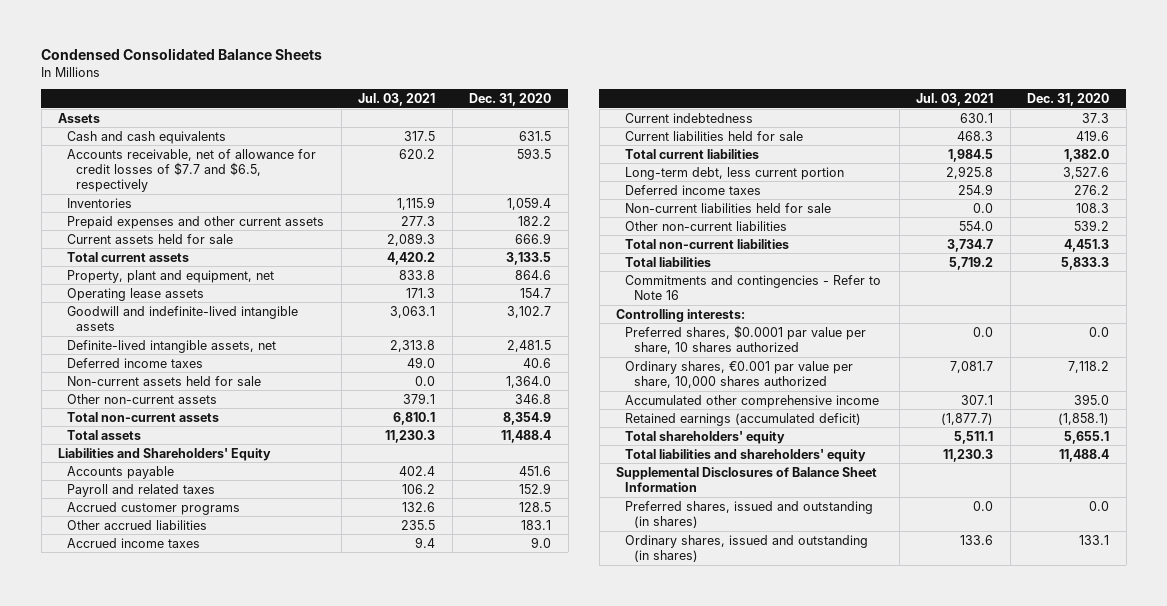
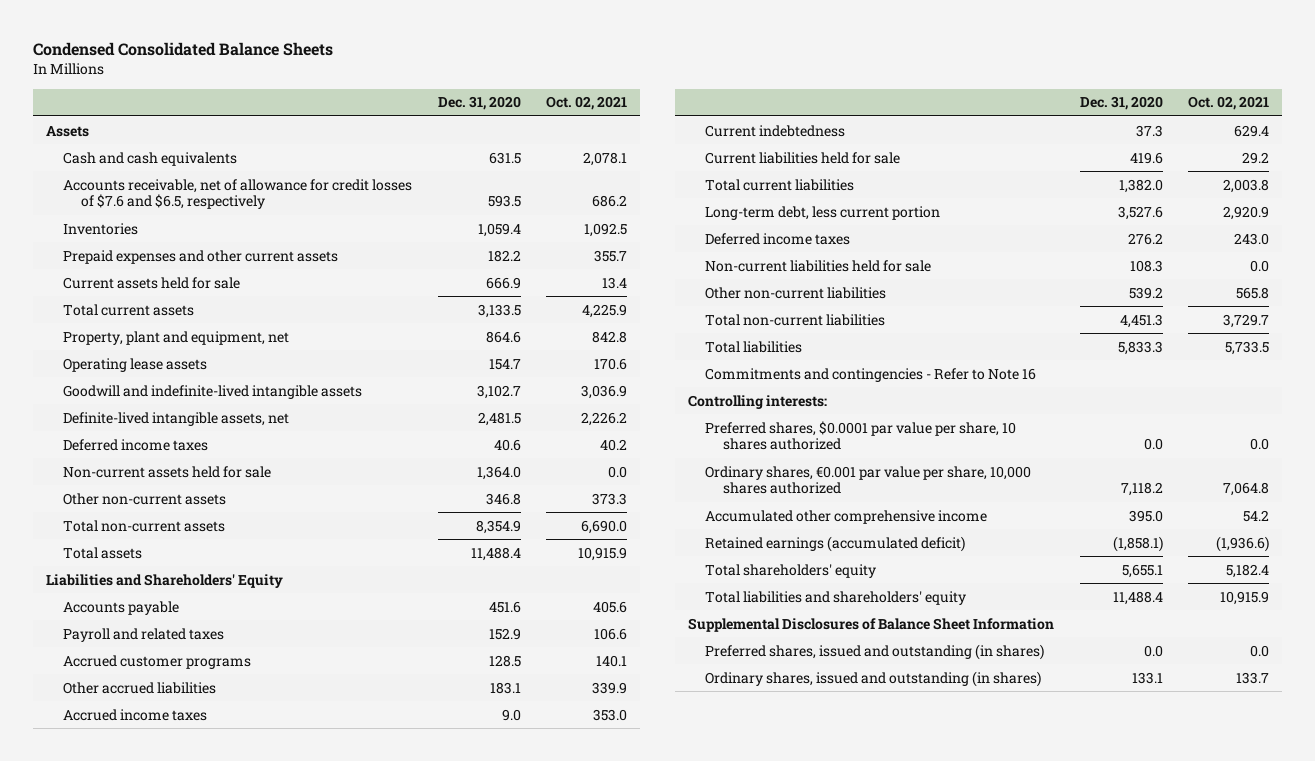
- | Jul. 03, 2021 | Dec. 31, 2020
+ | Dec. 31, 2020 | Oct. 02, 2021
- Accounts receivable, net of allowance for credit losses of $7.7 and $6.5, respectively | 620.2 | 593.5
+ Accounts receivable, net of allowance for credit losses of $7.6 and $6.5, respectively | 593.5 | 686.2

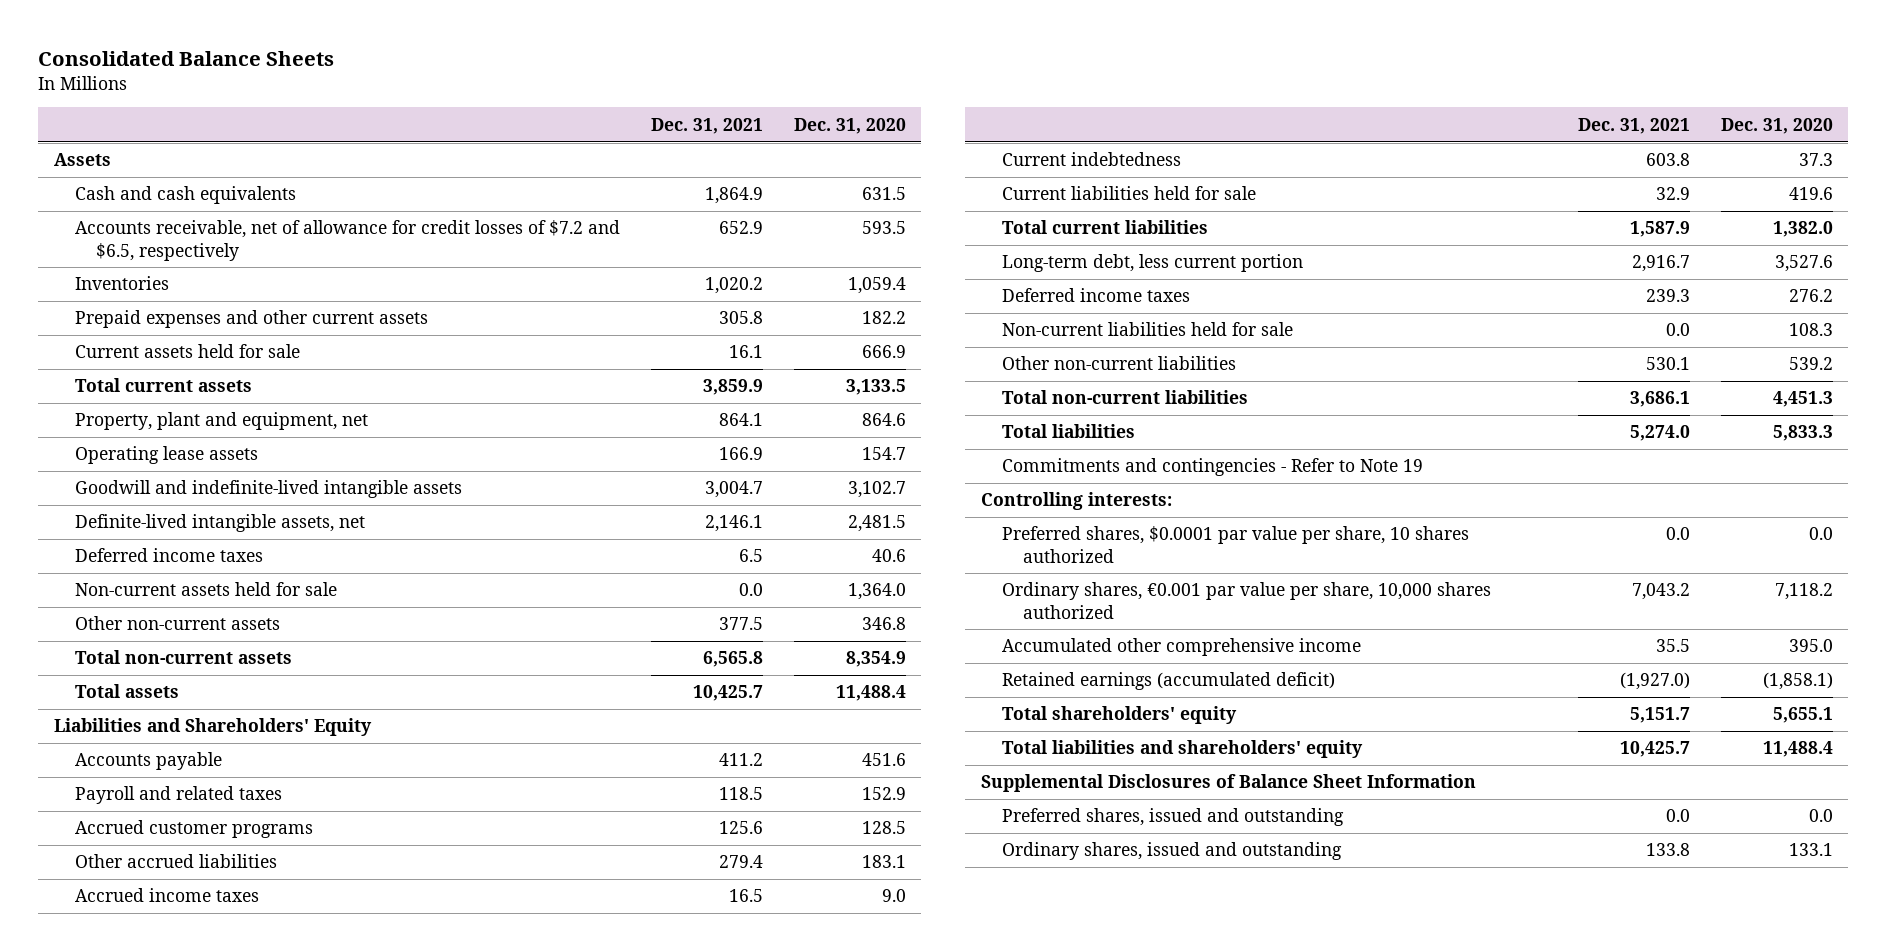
- Condensed Consolidated Balance Sheets
+ Consolidated Balance Sheets
- | Dec. 31, 2020 | Oct. 02, 2021
+ | Dec. 31, 2021 | Dec. 31, 2020
- Accounts receivable, net of allowance for credit losses of $7.6 and $6.5, respectively | 593.5 | 686.2
+ Accounts receivable, net of allowance for credit losses of $7.2 and $6.5, respectively | 652.9 | 593.5
- Commitments and contingencies - Refer to Note 16
+ Commitments and contingencies - Refer to Note 19
- Preferred shares, issued and outstanding (in shares) | 0.0 | 0.0
- Ordinary shares, issued and outstanding (in shares) | 133.1 | 133.7
+ Preferred shares, issued and outstanding | 0.0 | 0.0
+ Ordinary shares, issued and outstanding | 133.8 | 133.1

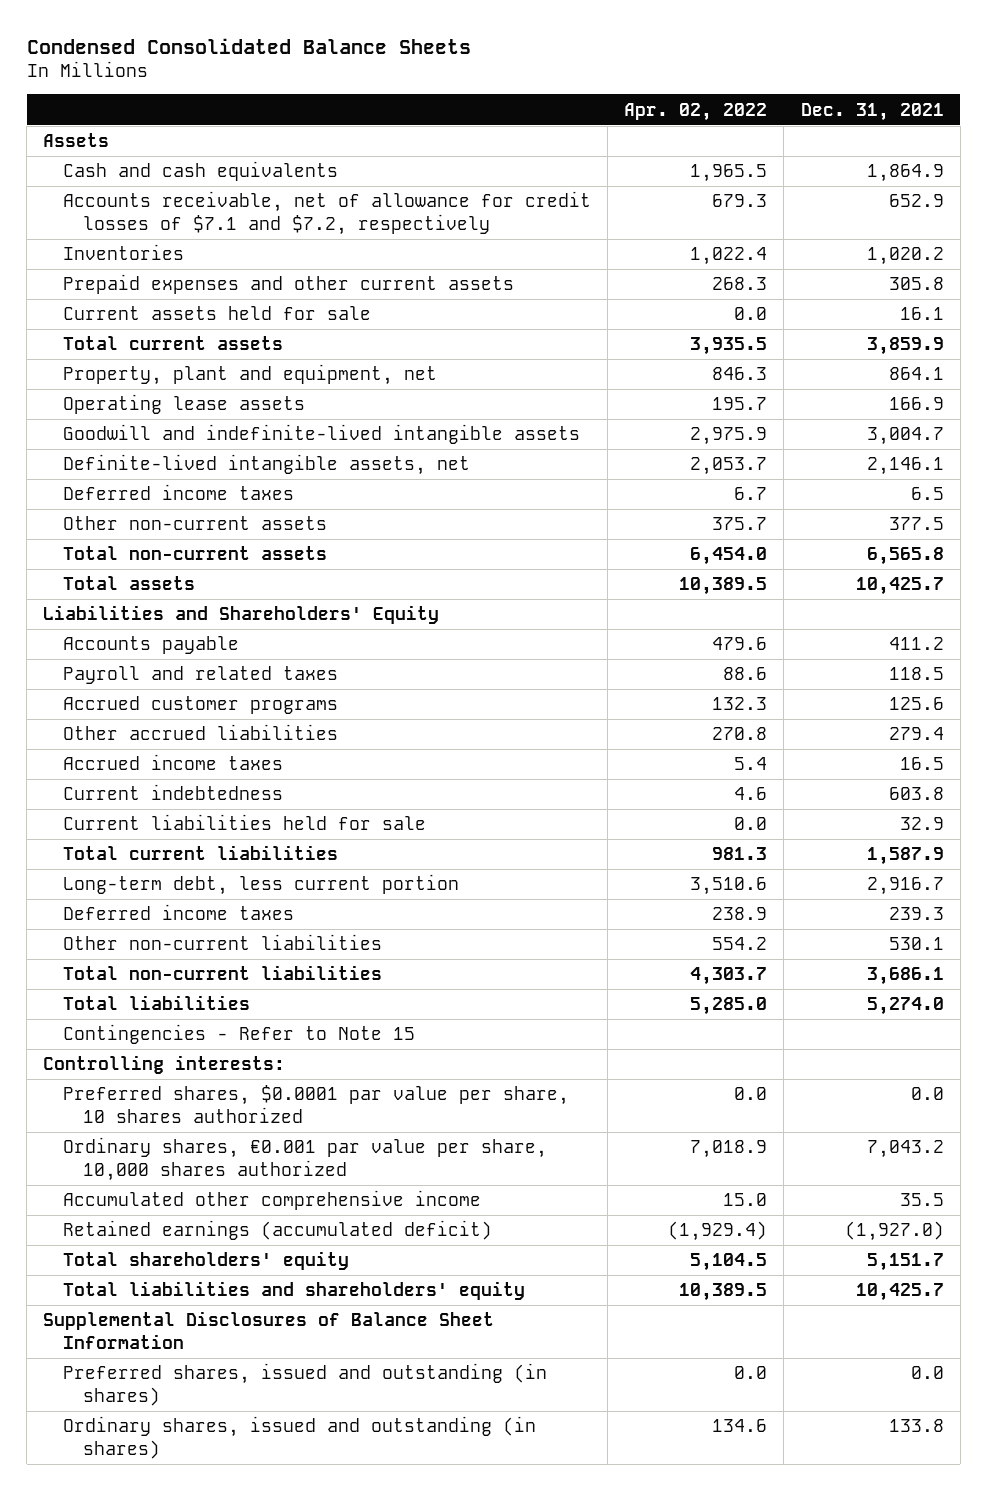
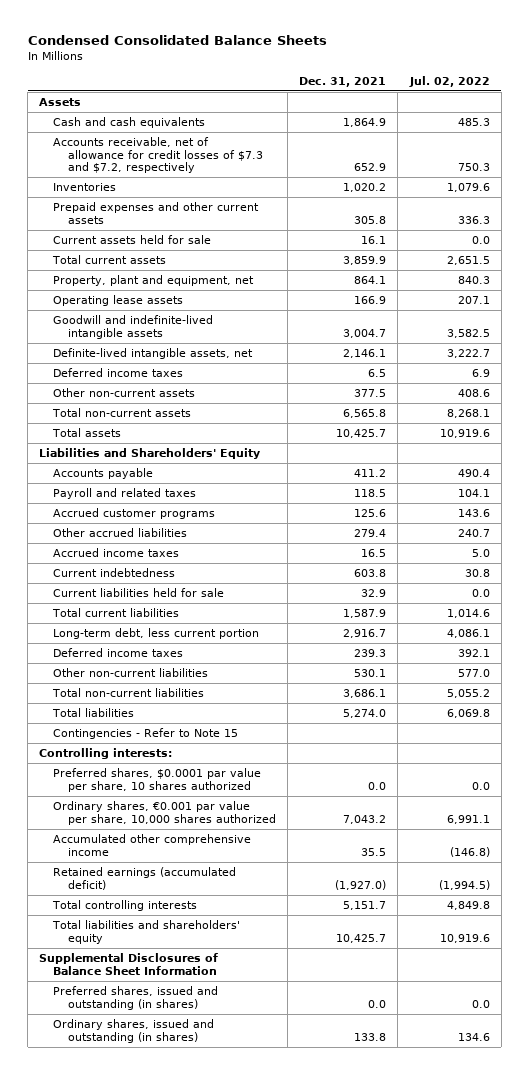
- | Apr. 02, 2022 | Dec. 31, 2021
+ | Dec. 31, 2021 | Jul. 02, 2022
- Accounts receivable, net of allowance for credit losses of $7.1 and $7.2, respectively | 679.3 | 652.9
+ Accounts receivable, net of allowance for credit losses of $7.3 and $7.2, respectively | 652.9 | 750.3
- Total shareholders' equity | 5,104.5 | 5,151.7
+ Total controlling interests | 5,151.7 | 4,849.8

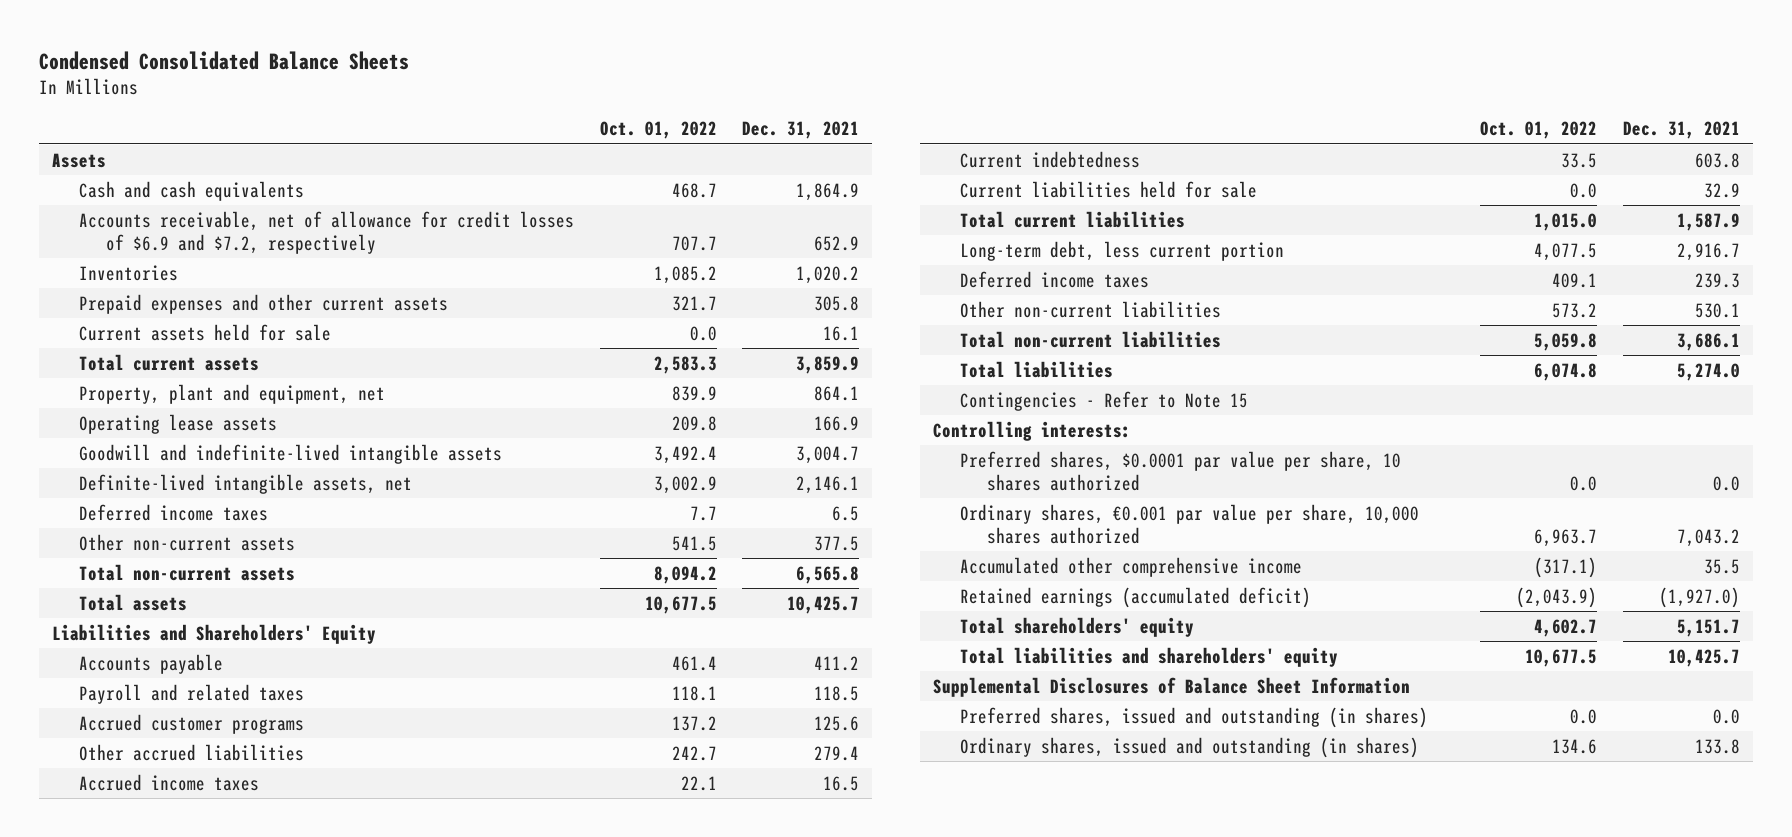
- | Dec. 31, 2021 | Jul. 02, 2022
+ | Oct. 01, 2022 | Dec. 31, 2021
- Accounts receivable, net of allowance for credit losses of $7.3 and $7.2, respectively | 652.9 | 750.3
+ Accounts receivable, net of allowance for credit losses of $6.9 and $7.2, respectively | 707.7 | 652.9
- Total controlling interests | 5,151.7 | 4,849.8
+ Total shareholders' equity | 4,602.7 | 5,151.7

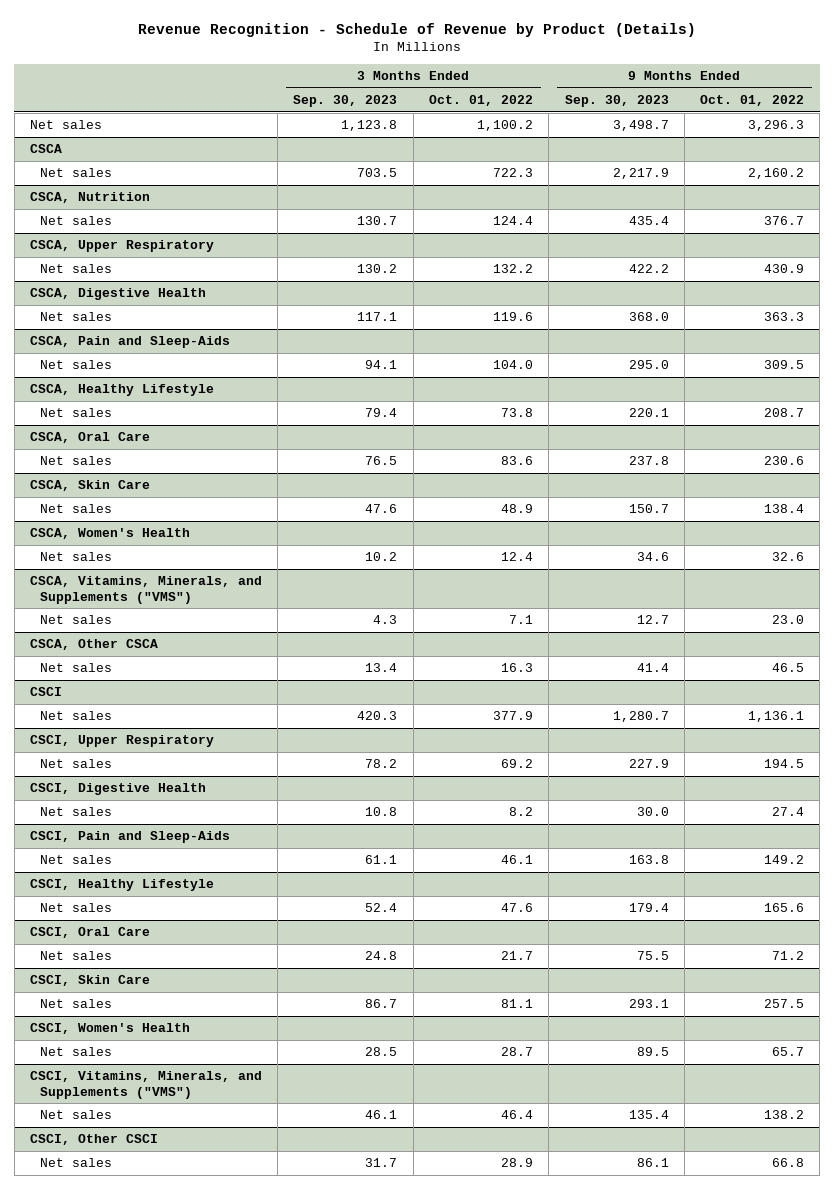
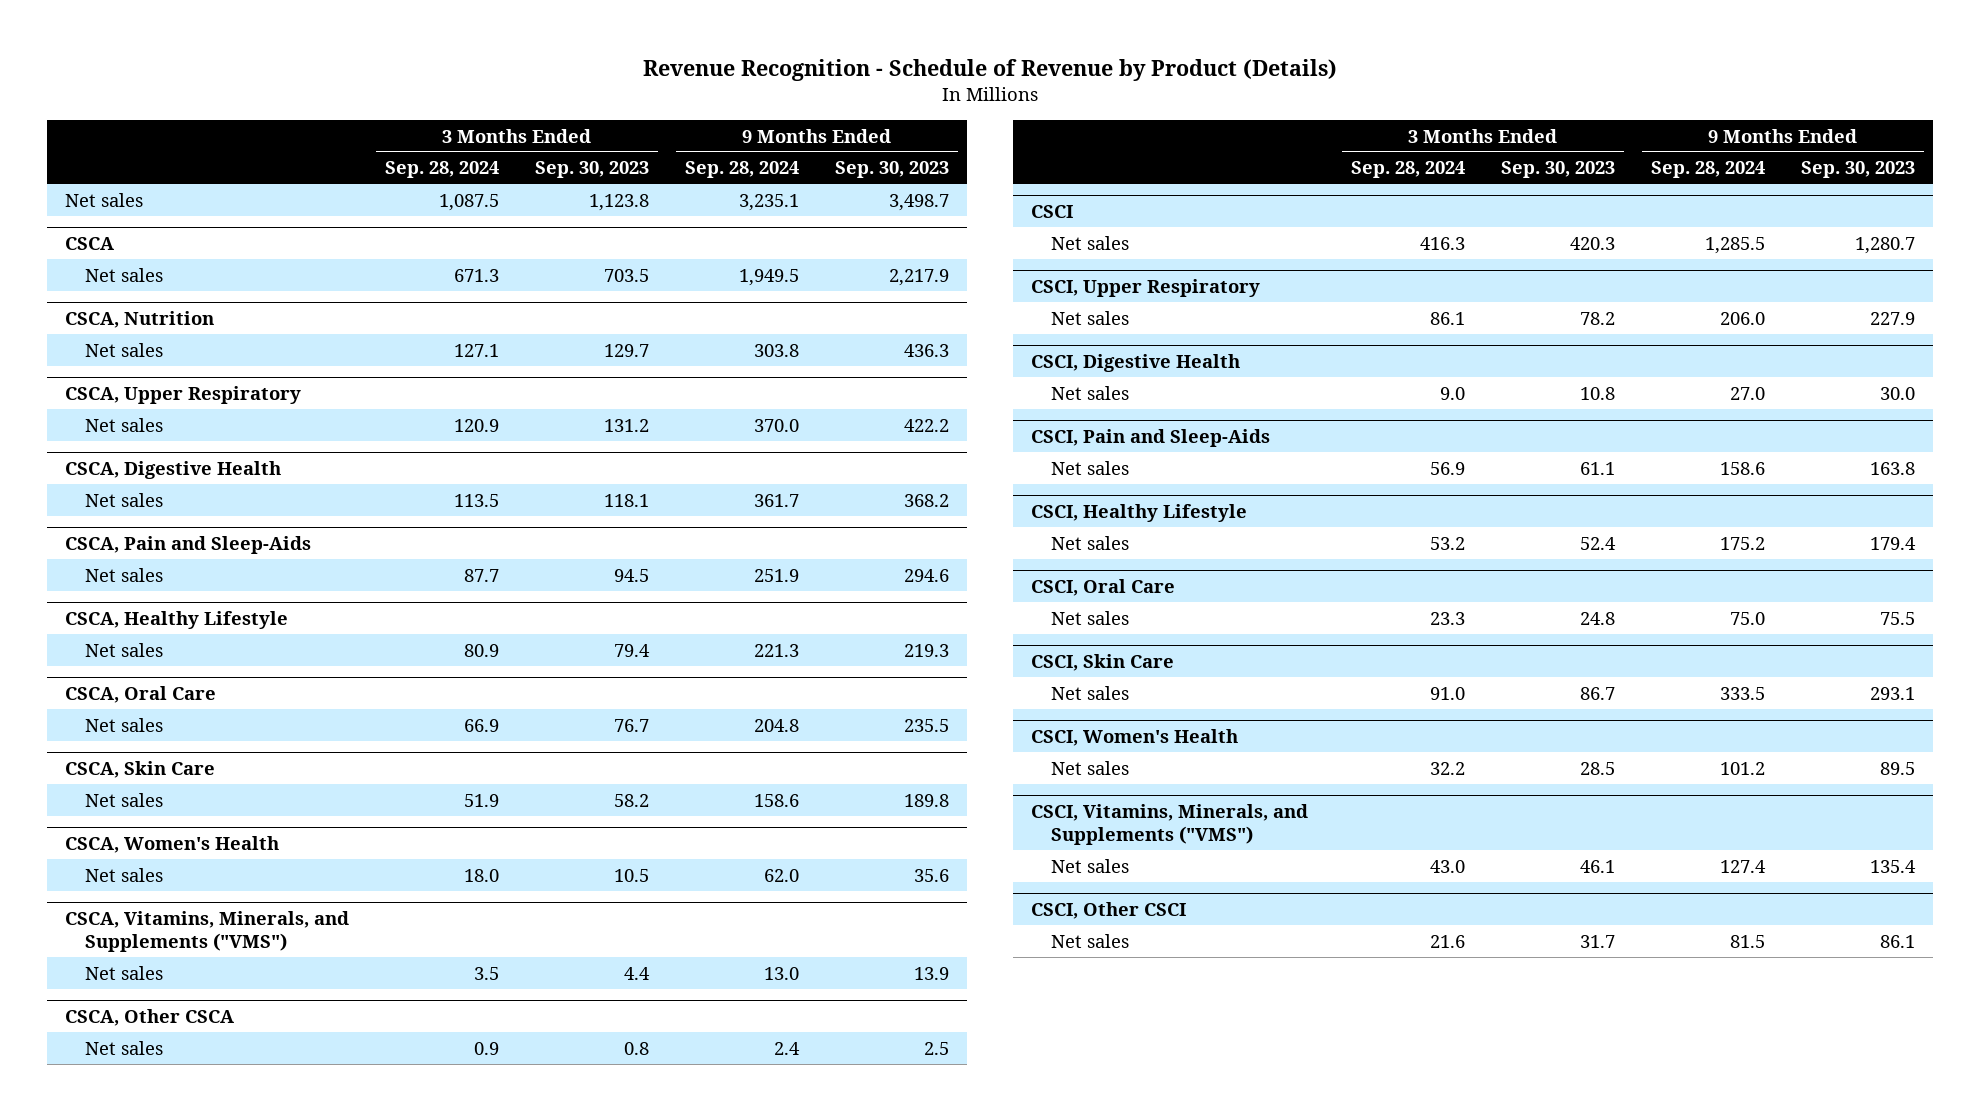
- | 3 Months Ended Sep. 30, 2023 | 3 Months Ended Oct. 01, 2022 | 9 Months Ended Sep. 30, 2023 | 9 Months Ended Oct. 01, 2022
+ | 3 Months Ended Sep. 28, 2024 | 3 Months Ended Sep. 30, 2023 | 9 Months Ended Sep. 28, 2024 | 9 Months Ended Sep. 30, 2023
@ CSCA, Nutrition
- Net sales | 130.7 | 124.4 | 435.4 | 376.7
+ Net sales | 127.1 | 129.7 | 303.8 | 436.3
@ CSCA, Upper Respiratory
- Net sales | 130.2 | 132.2 | 422.2 | 430.9
+ Net sales | 120.9 | 131.2 | 370.0 | 422.2
@ CSCA, Digestive Health
- Net sales | 117.1 | 119.6 | 368.0 | 363.3
+ Net sales | 113.5 | 118.1 | 361.7 | 368.2
@ CSCA, Pain and Sleep-Aids
- Net sales | 94.1 | 104.0 | 295.0 | 309.5
+ Net sales | 87.7 | 94.5 | 251.9 | 294.6
@ CSCA, Healthy Lifestyle
- Net sales | 79.4 | 73.8 | 220.1 | 208.7
+ Net sales | 80.9 | 79.4 | 221.3 | 219.3
@ CSCA, Oral Care
- Net sales | 76.5 | 83.6 | 237.8 | 230.6
+ Net sales | 66.9 | 76.7 | 204.8 | 235.5
@ CSCA, Skin Care
- Net sales | 47.6 | 48.9 | 150.7 | 138.4
+ Net sales | 51.9 | 58.2 | 158.6 | 189.8
@ CSCA, Women's Health
- Net sales | 10.2 | 12.4 | 34.6 | 32.6
+ Net sales | 18.0 | 10.5 | 62.0 | 35.6
@ CSCA, Vitamins, Minerals, and Supplements ("VMS")
- Net sales | 4.3 | 7.1 | 12.7 | 23.0
+ Net sales | 3.5 | 4.4 | 13.0 | 13.9
@ CSCA, Other CSCA
- Net sales | 13.4 | 16.3 | 41.4 | 46.5
+ Net sales | 0.9 | 0.8 | 2.4 | 2.5

